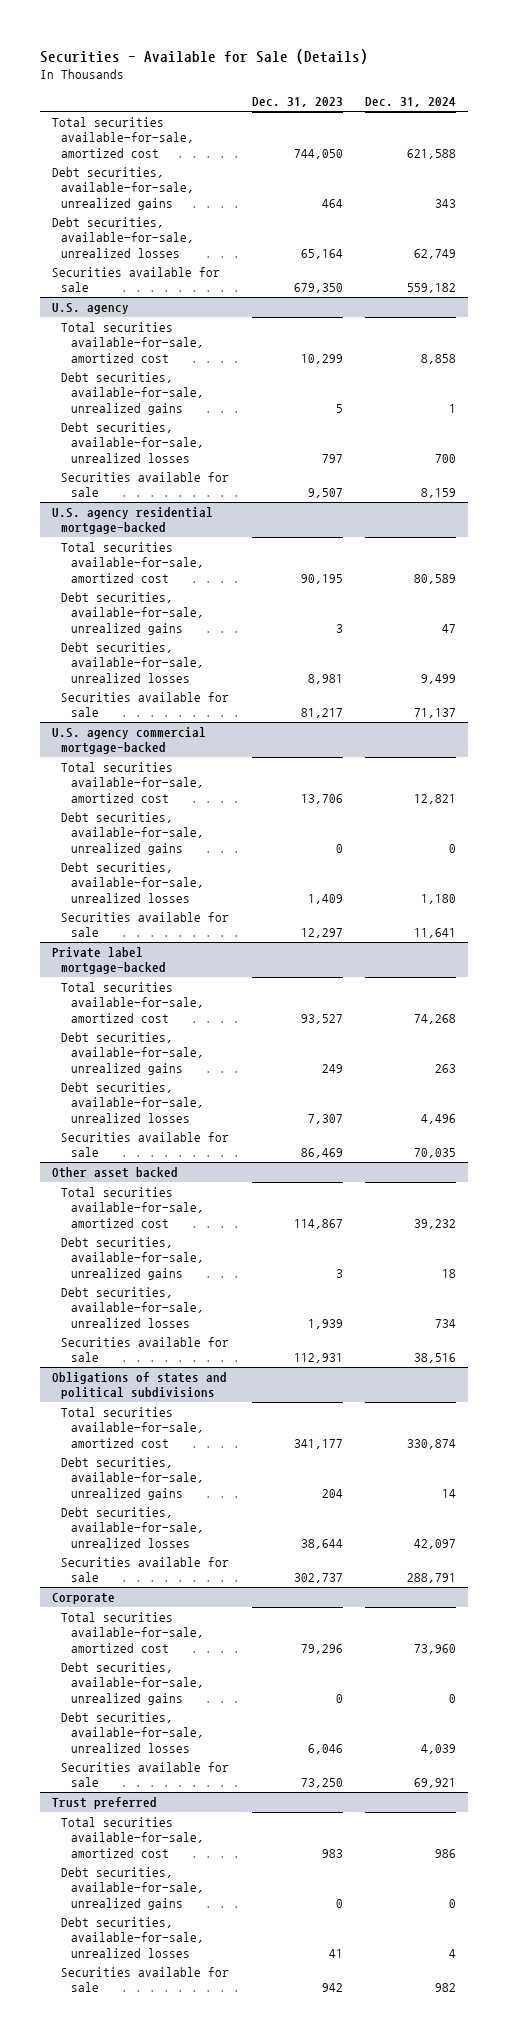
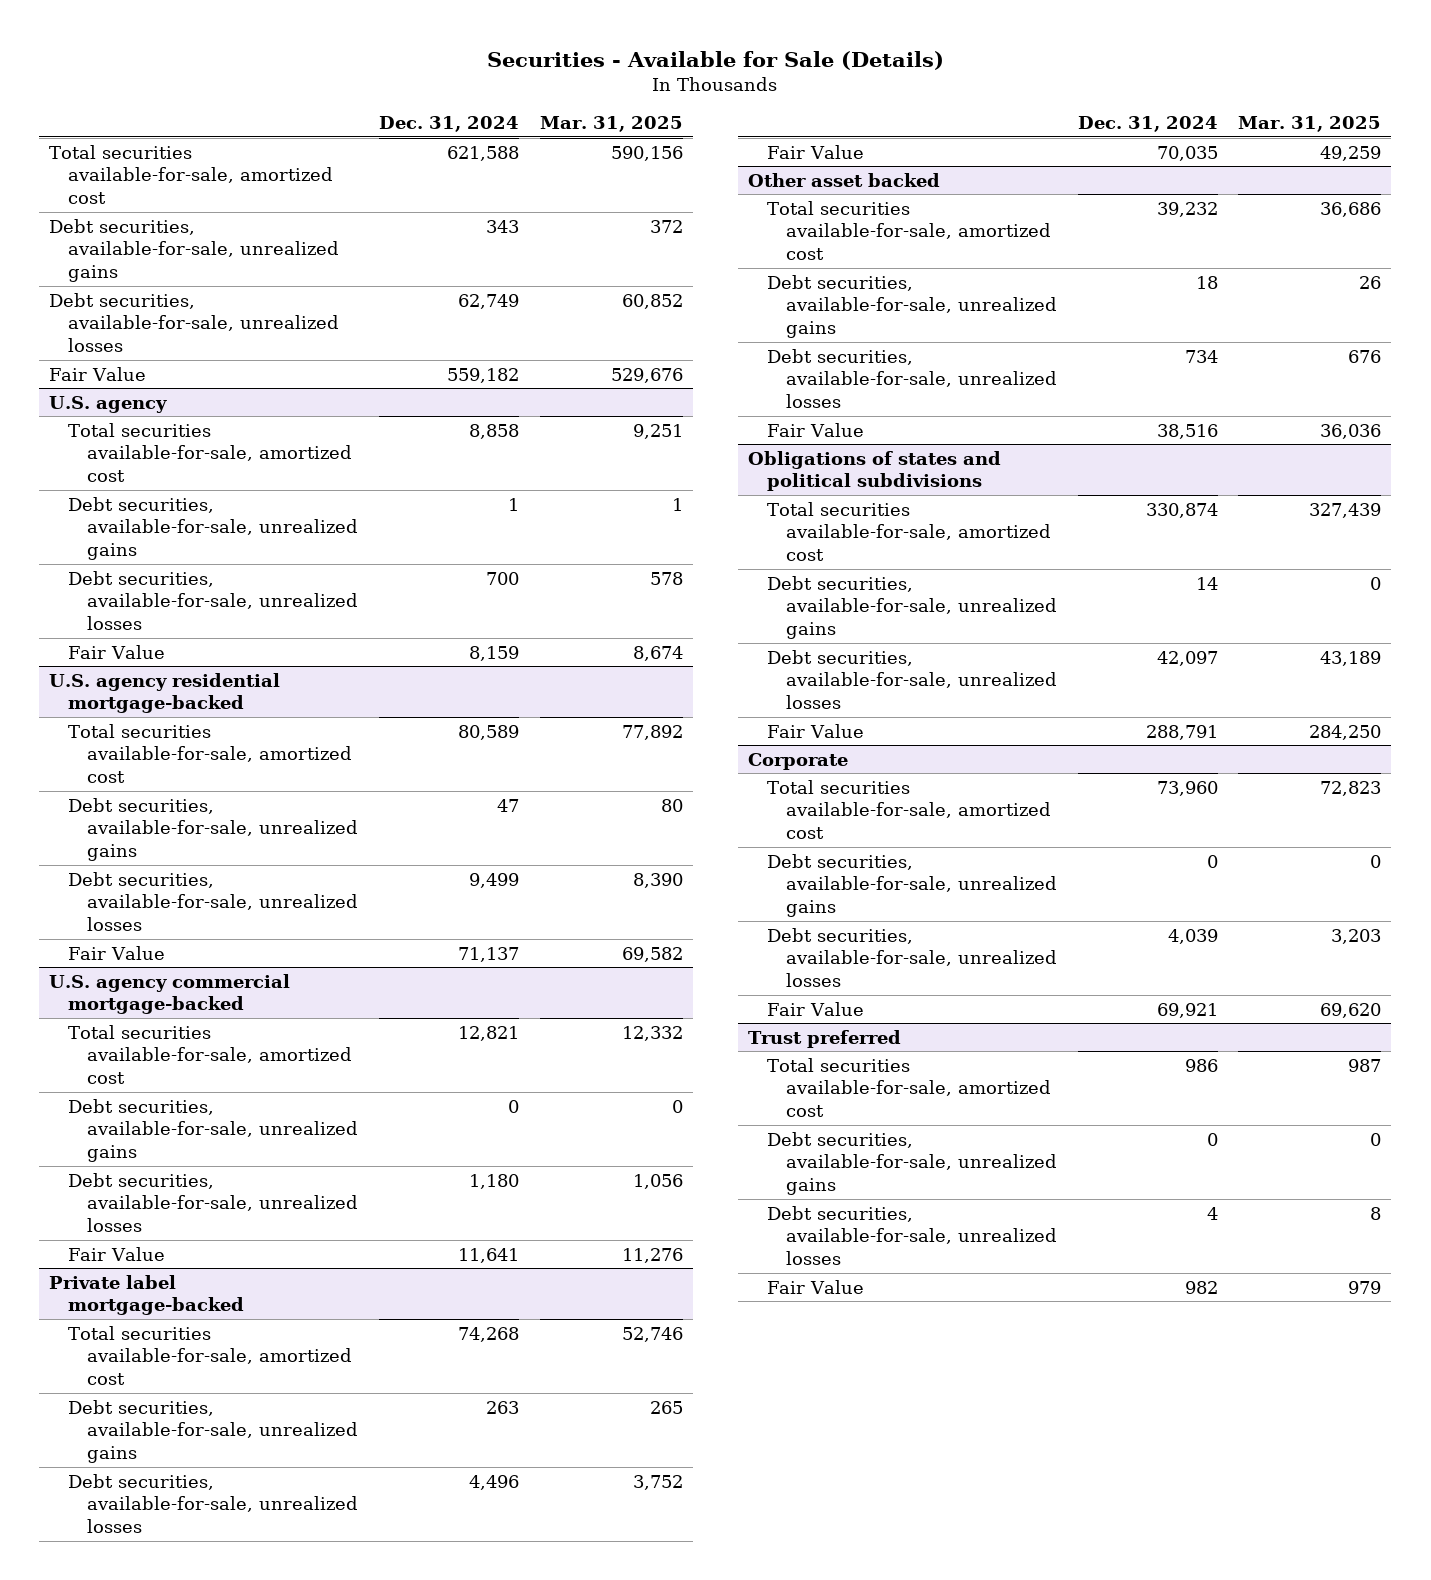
- | Dec. 31, 2023 | Dec. 31, 2024
+ | Dec. 31, 2024 | Mar. 31, 2025
- Securities available for sale | 679,350 | 559,182
+ Fair Value | 559,182 | 529,676
@ U.S. agency
- Securities available for sale | 9,507 | 8,159
+ Fair Value | 8,159 | 8,674
@ U.S. agency residential mortgage-backed
- Securities available for sale | 81,217 | 71,137
+ Fair Value | 71,137 | 69,582
@ U.S. agency commercial mortgage-backed
- Securities available for sale | 12,297 | 11,641
+ Fair Value | 11,641 | 11,276
@ Private label mortgage-backed
- Securities available for sale | 86,469 | 70,035
+ Fair Value | 70,035 | 49,259
@ Other asset backed
- Securities available for sale | 112,931 | 38,516
+ Fair Value | 38,516 | 36,036
@ Obligations of states and political subdivisions
- Securities available for sale | 302,737 | 288,791
+ Fair Value | 288,791 | 284,250
@ Corporate
- Securities available for sale | 73,250 | 69,921
+ Fair Value | 69,921 | 69,620
@ Trust preferred
- Securities available for sale | 942 | 982
+ Fair Value | 982 | 979

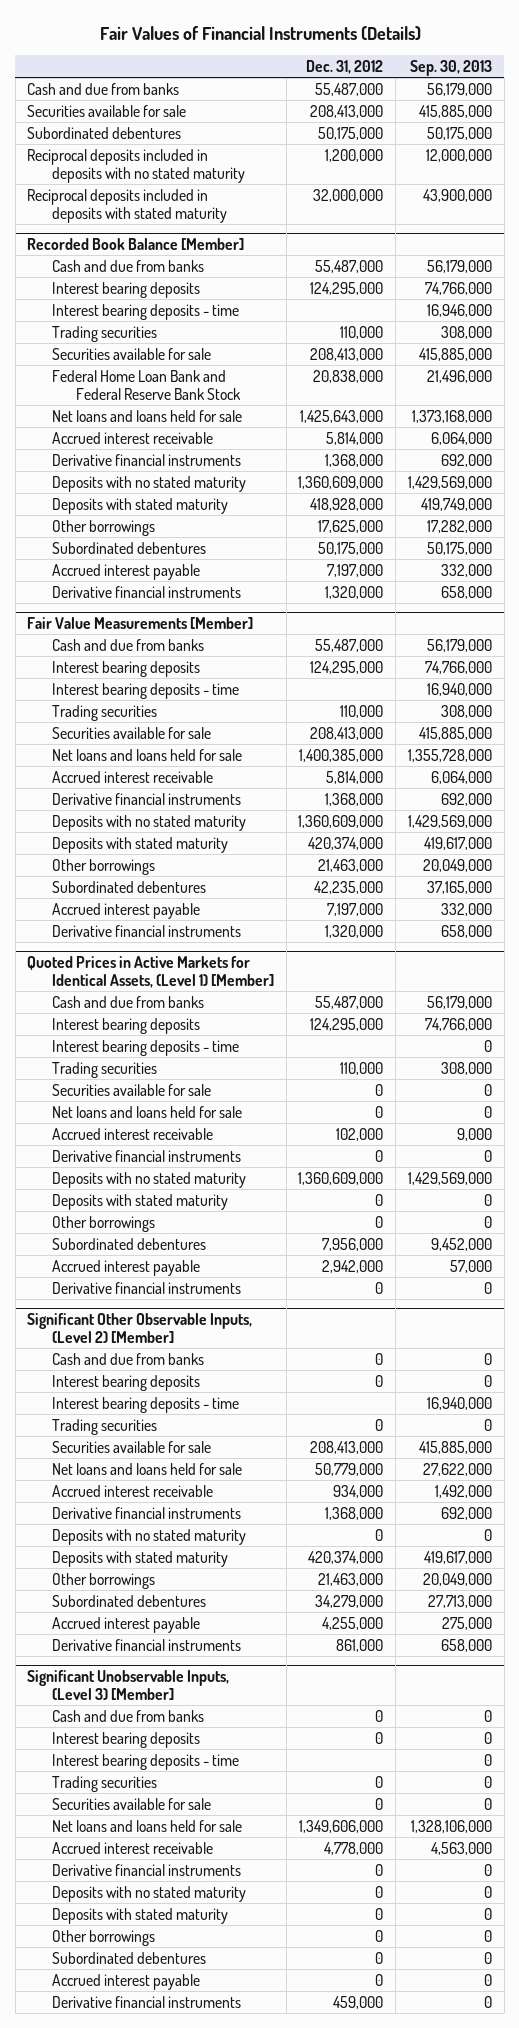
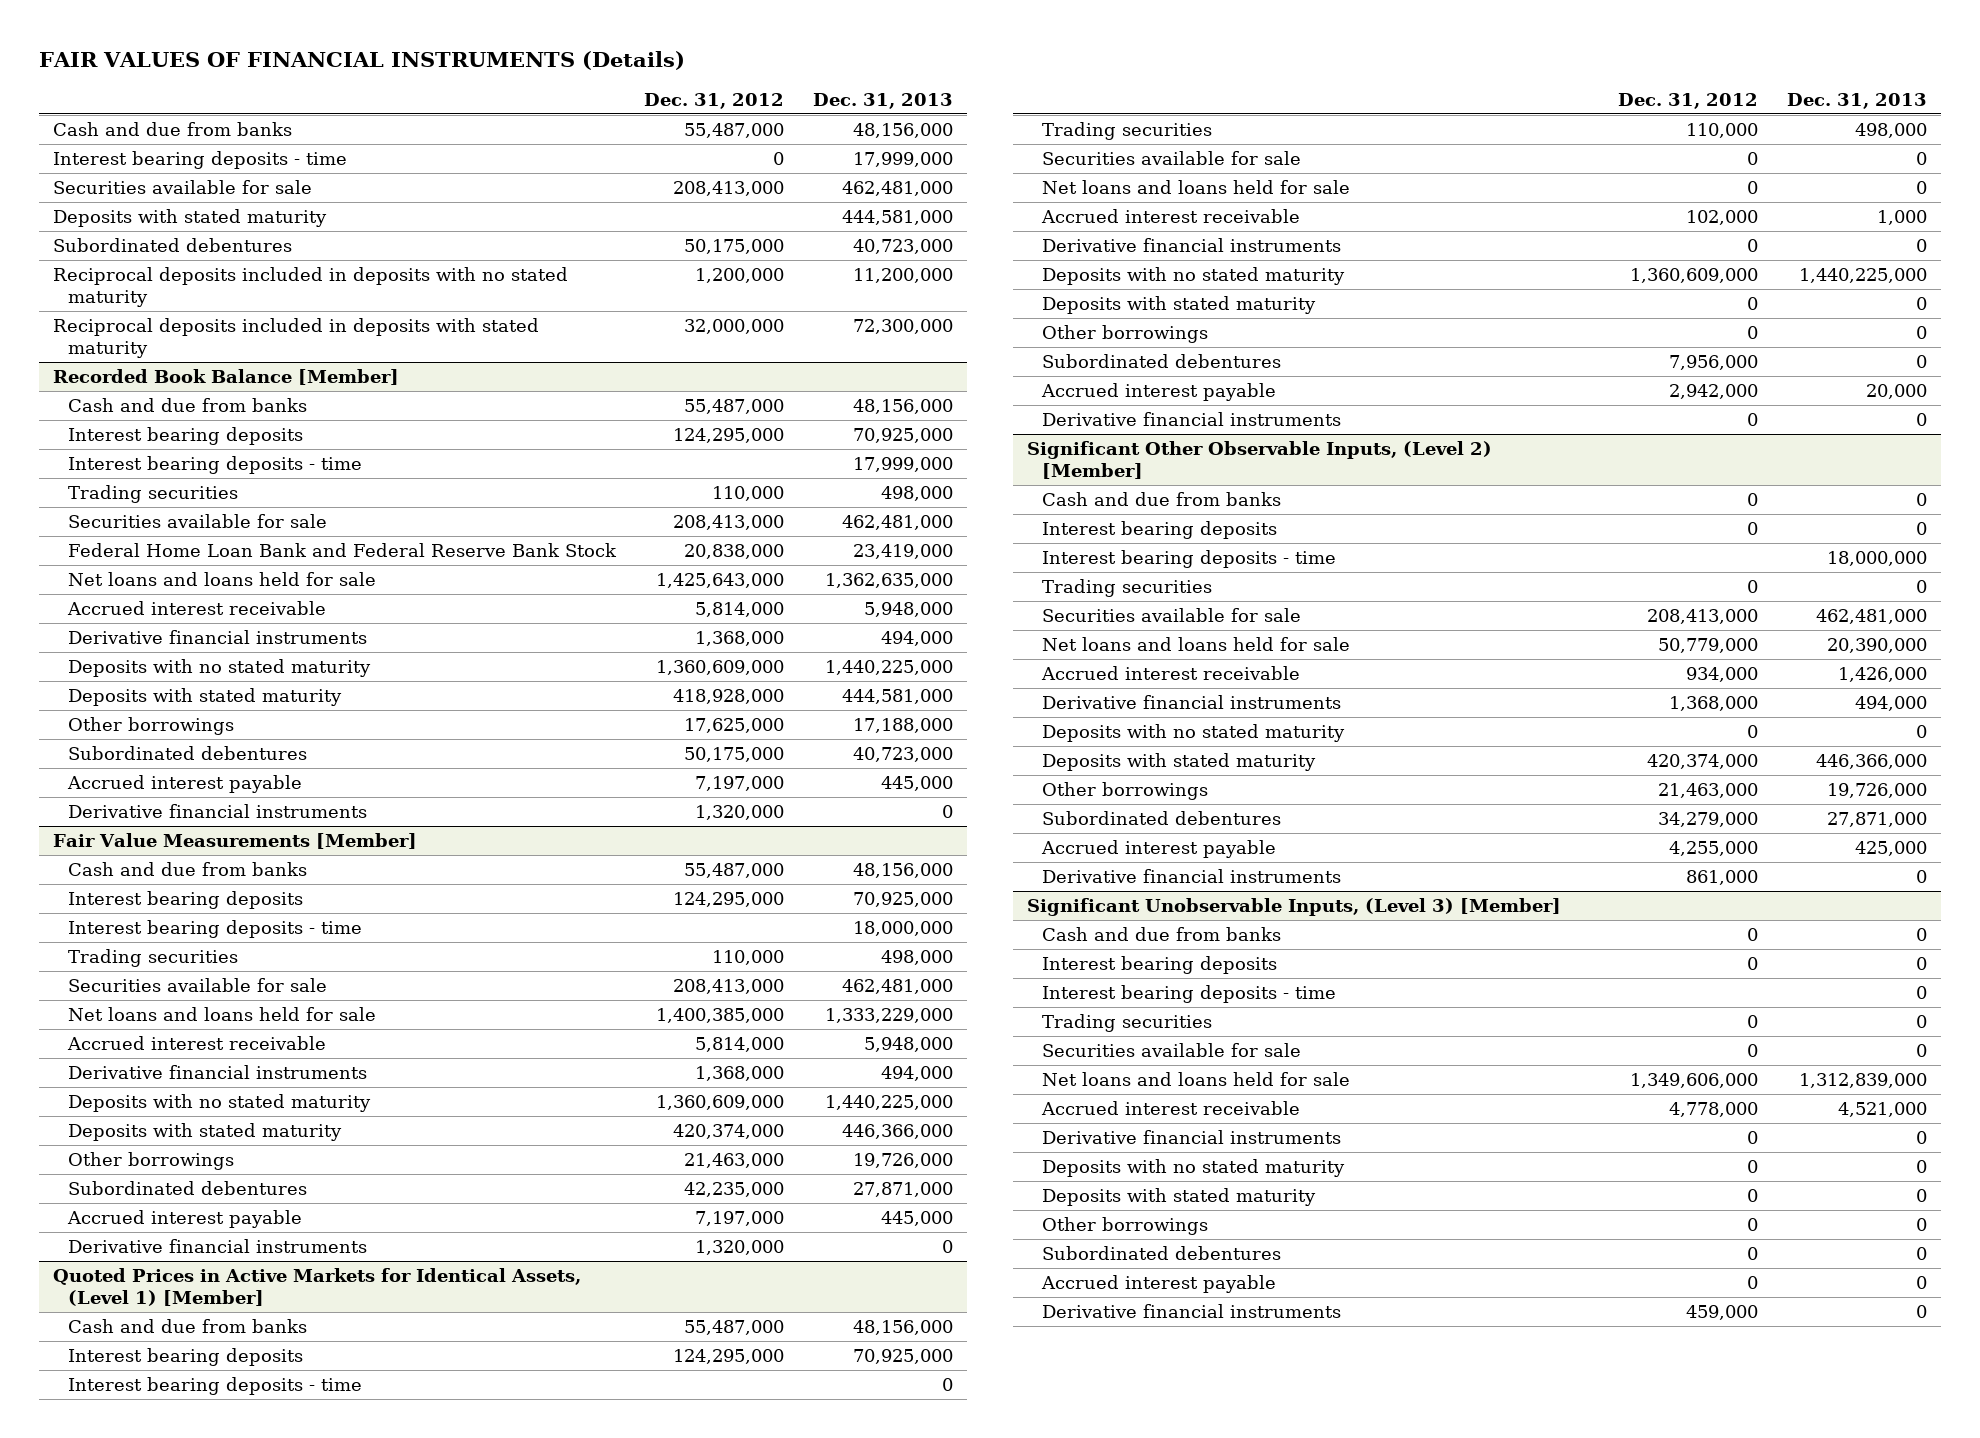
- Fair Values of Financial Instruments (Details)
+ FAIR VALUES OF FINANCIAL INSTRUMENTS (Details)
- | Dec. 31, 2012 | Sep. 30, 2013
+ | Dec. 31, 2012 | Dec. 31, 2013
+ Interest bearing deposits - time | 0 | 17,999,000
+ Deposits with stated maturity | | 444,581,000

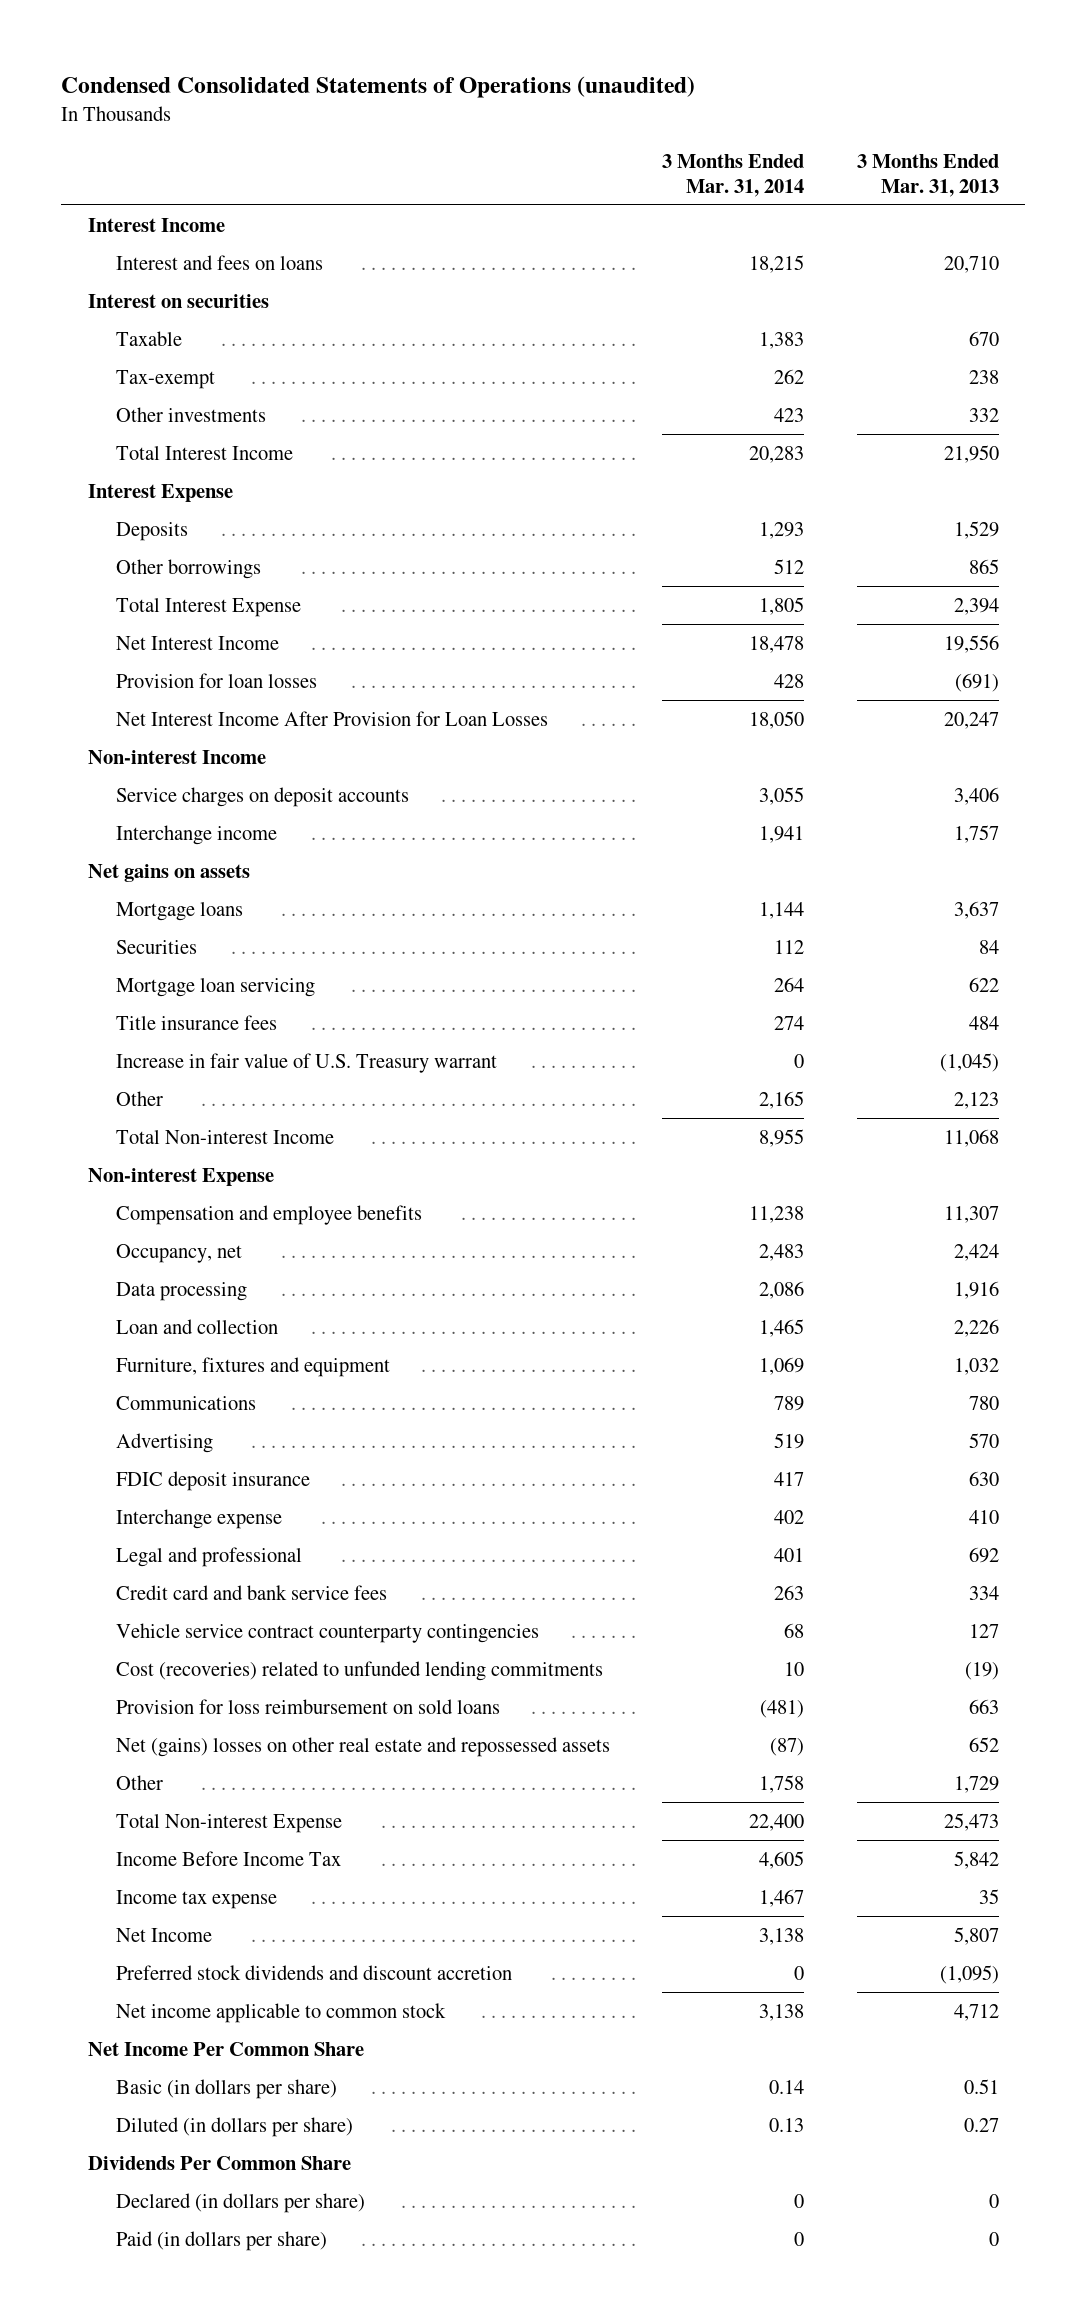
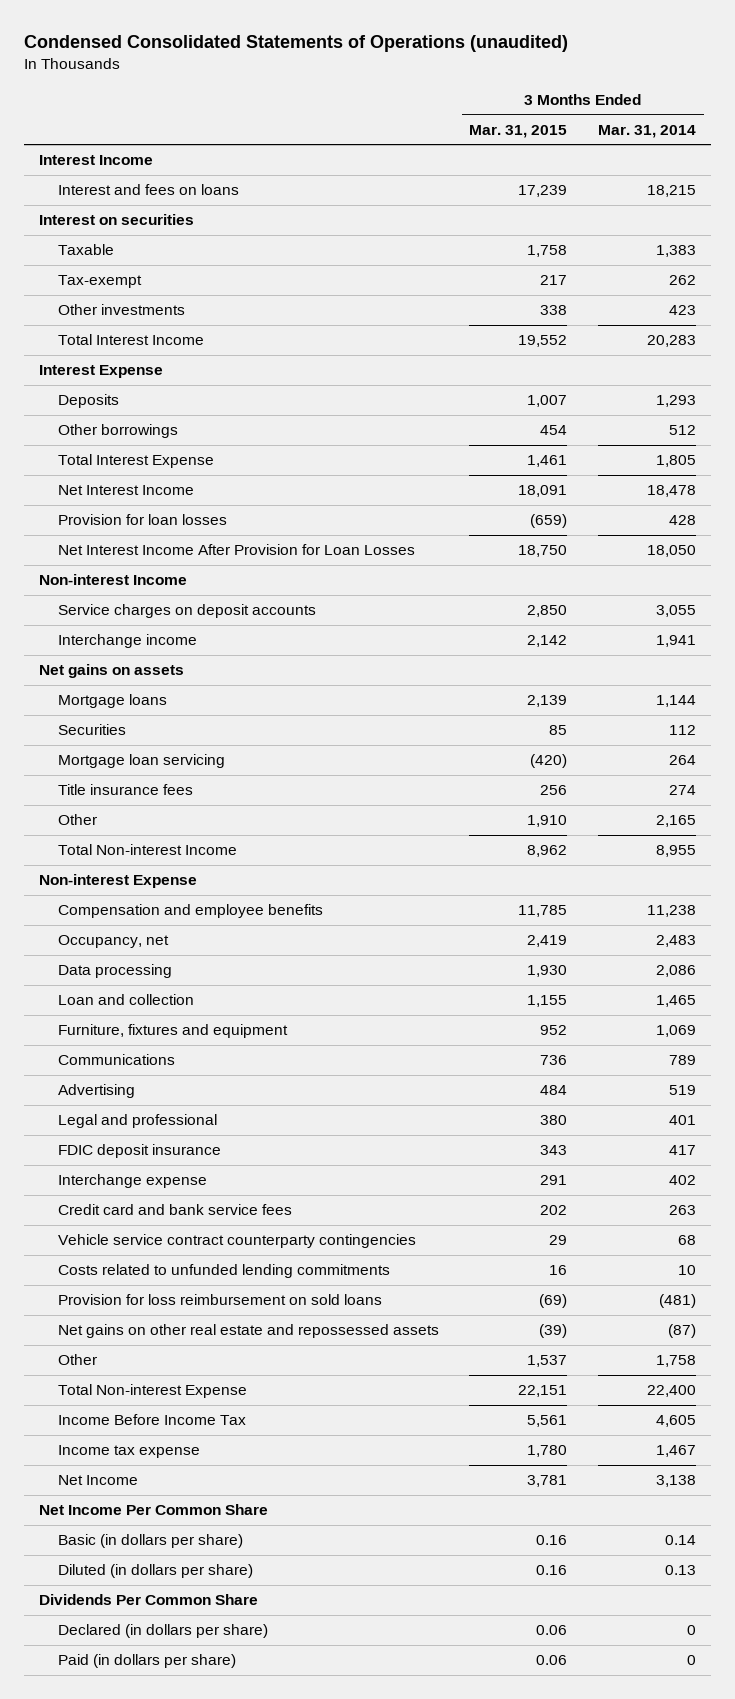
- | 3 Months Ended Mar. 31, 2014 | 3 Months Ended Mar. 31, 2013
+ | 3 Months Ended Mar. 31, 2015 | 3 Months Ended Mar. 31, 2014
- Increase in fair value of U.S. Treasury warrant | 0 | (1,045)
moved up: Legal and professional | 380 | 401
- Cost (recoveries) related to unfunded lending commitments | 10 | (19)
+ Costs related to unfunded lending commitments | 16 | 10
- Net (gains) losses on other real estate and repossessed assets | (87) | 652
+ Net gains on other real estate and repossessed assets | (39) | (87)
- Preferred stock dividends and discount accretion | 0 | (1,095)
- Net income applicable to common stock | 3,138 | 4,712

